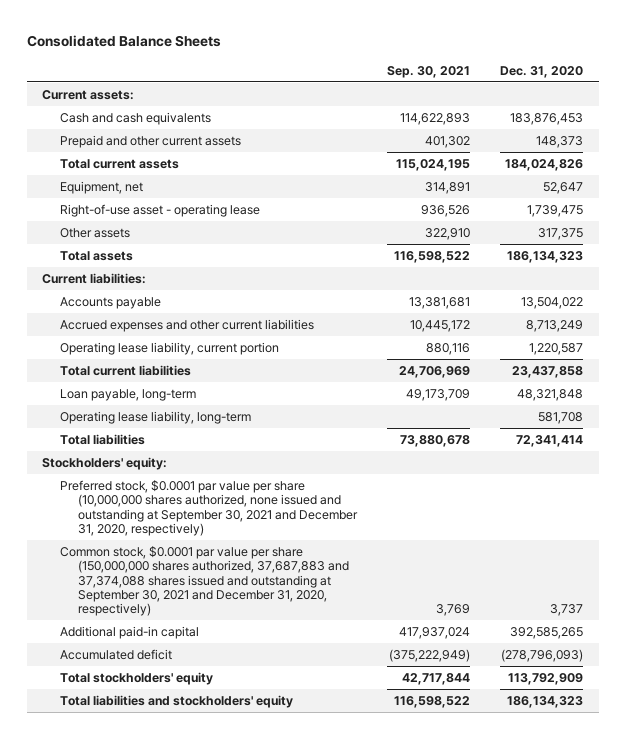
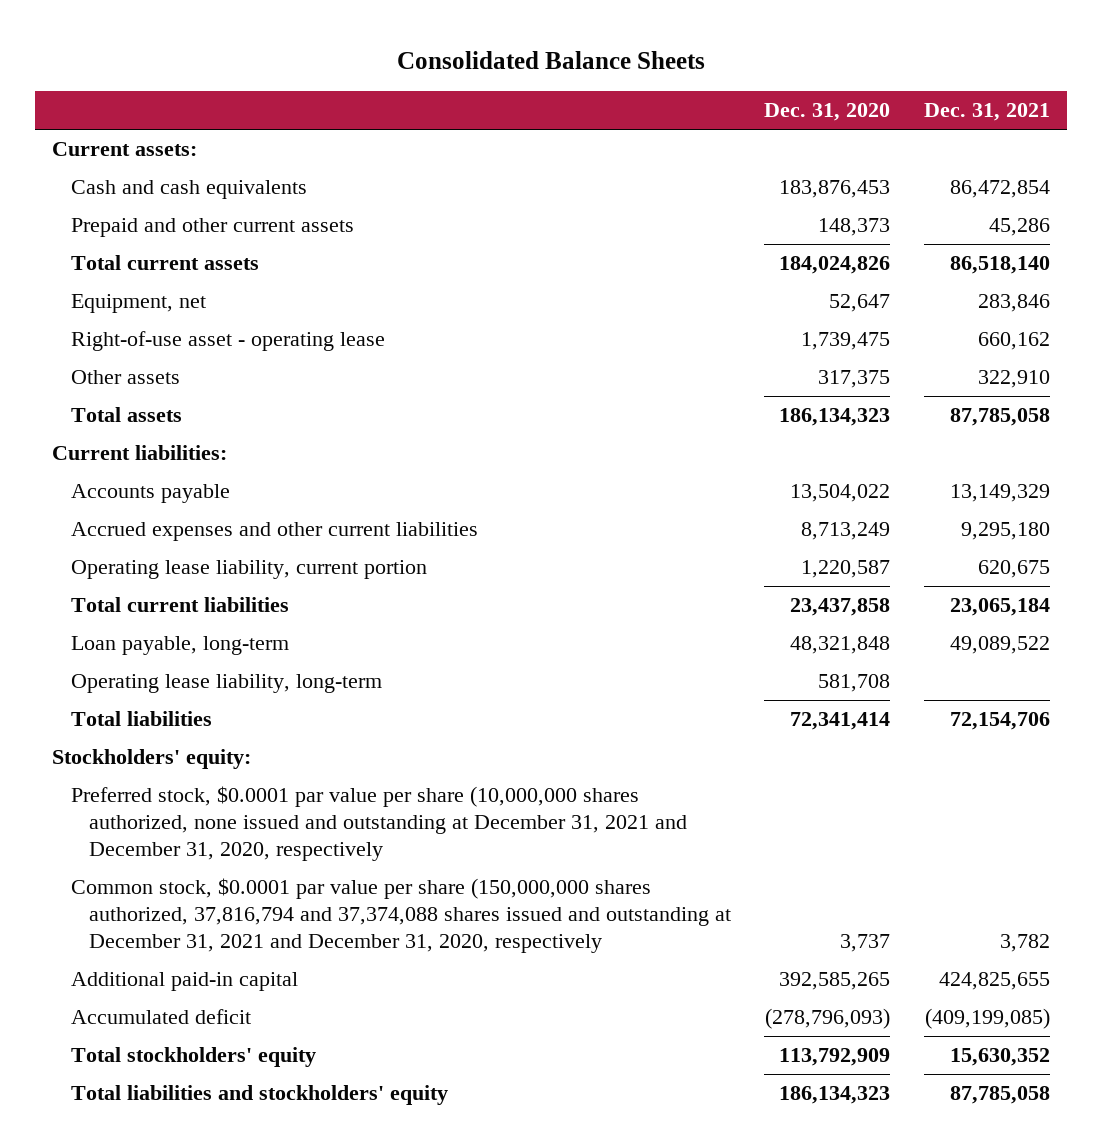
- | Sep. 30, 2021 | Dec. 31, 2020
+ | Dec. 31, 2020 | Dec. 31, 2021
- Preferred stock, $0.0001 par value per share (10,000,000 shares authorized, none issued and outstanding at September 30, 2021 and December 31, 2020, respectively)
- Common stock, $0.0001 par value per share (150,000,000 shares authorized, 37,687,883 and 37,374,088 shares issued and outstanding at September 30, 2021 and December 31, 2020, respectively) | 3,769 | 3,737
+ Preferred stock, $0.0001 par value per share (10,000,000 shares authorized, none issued and outstanding at December 31, 2021 and December 31, 2020, respectively
+ Common stock, $0.0001 par value per share (150,000,000 shares authorized, 37,816,794 and 37,374,088 shares issued and outstanding at December 31, 2021 and December 31, 2020, respectively | 3,737 | 3,782

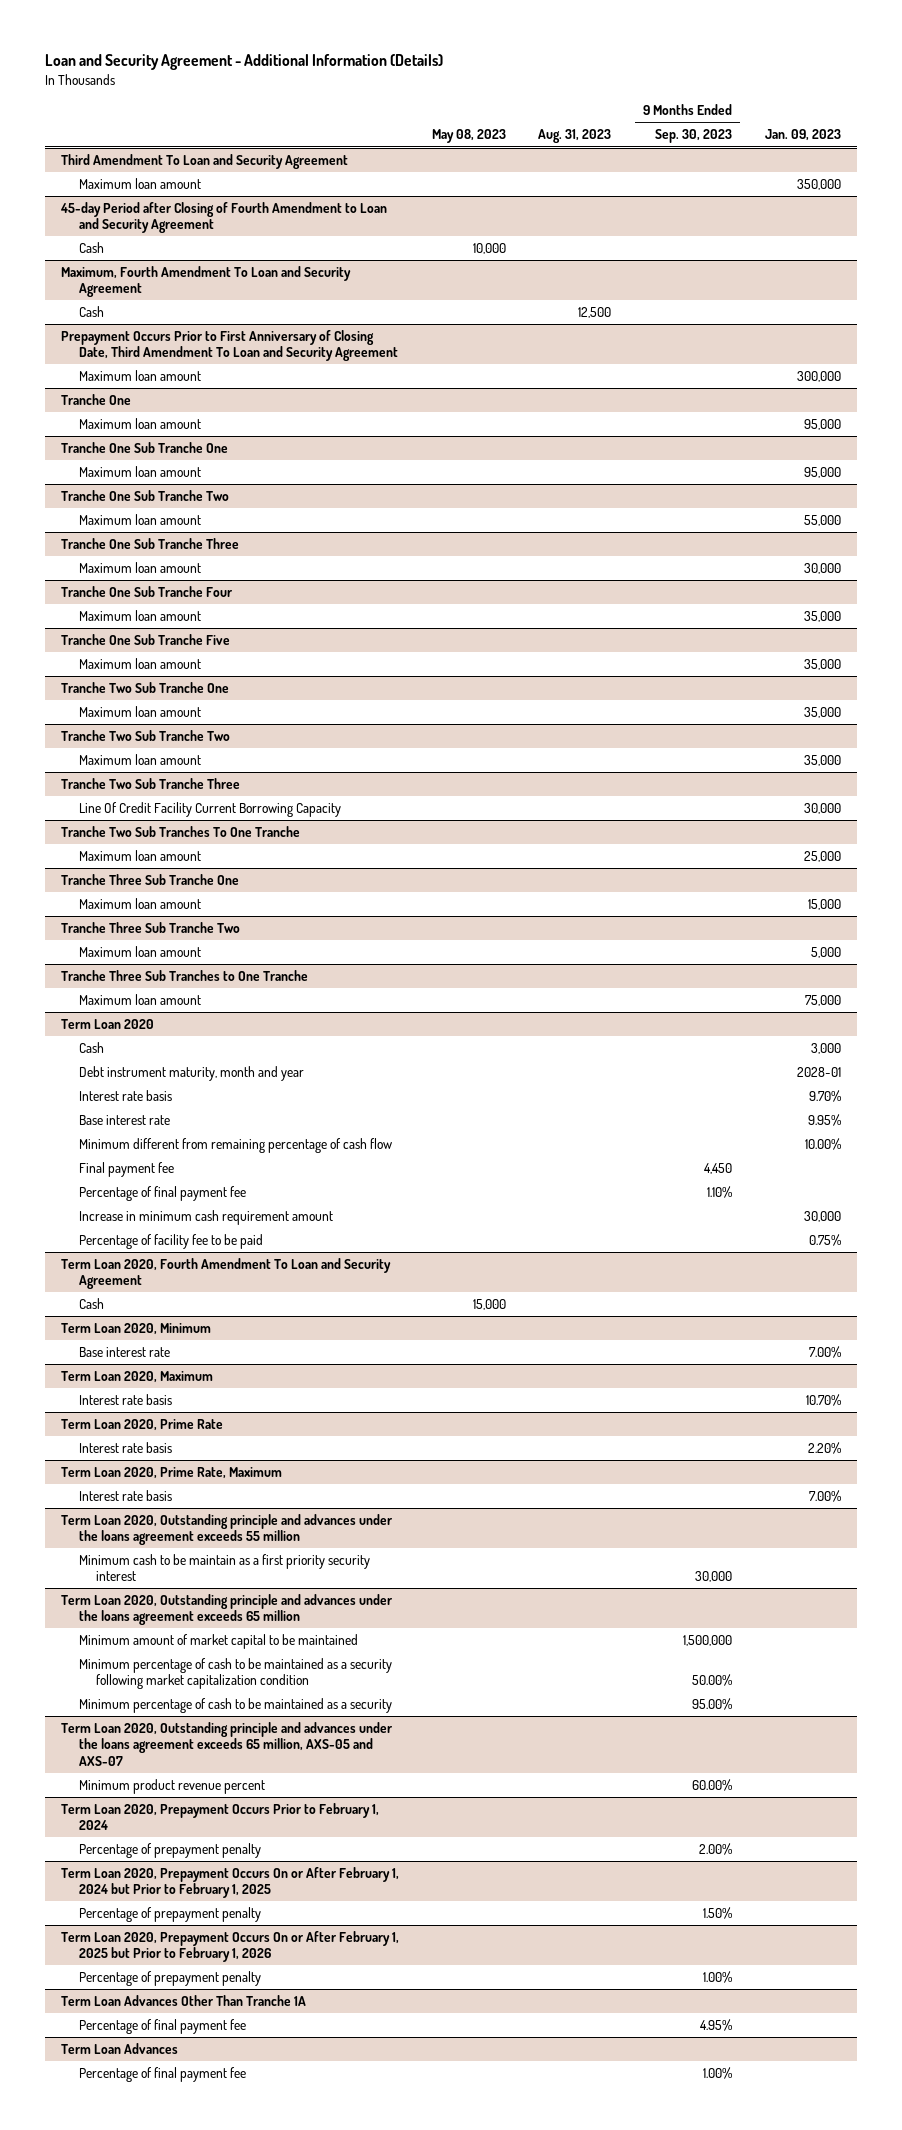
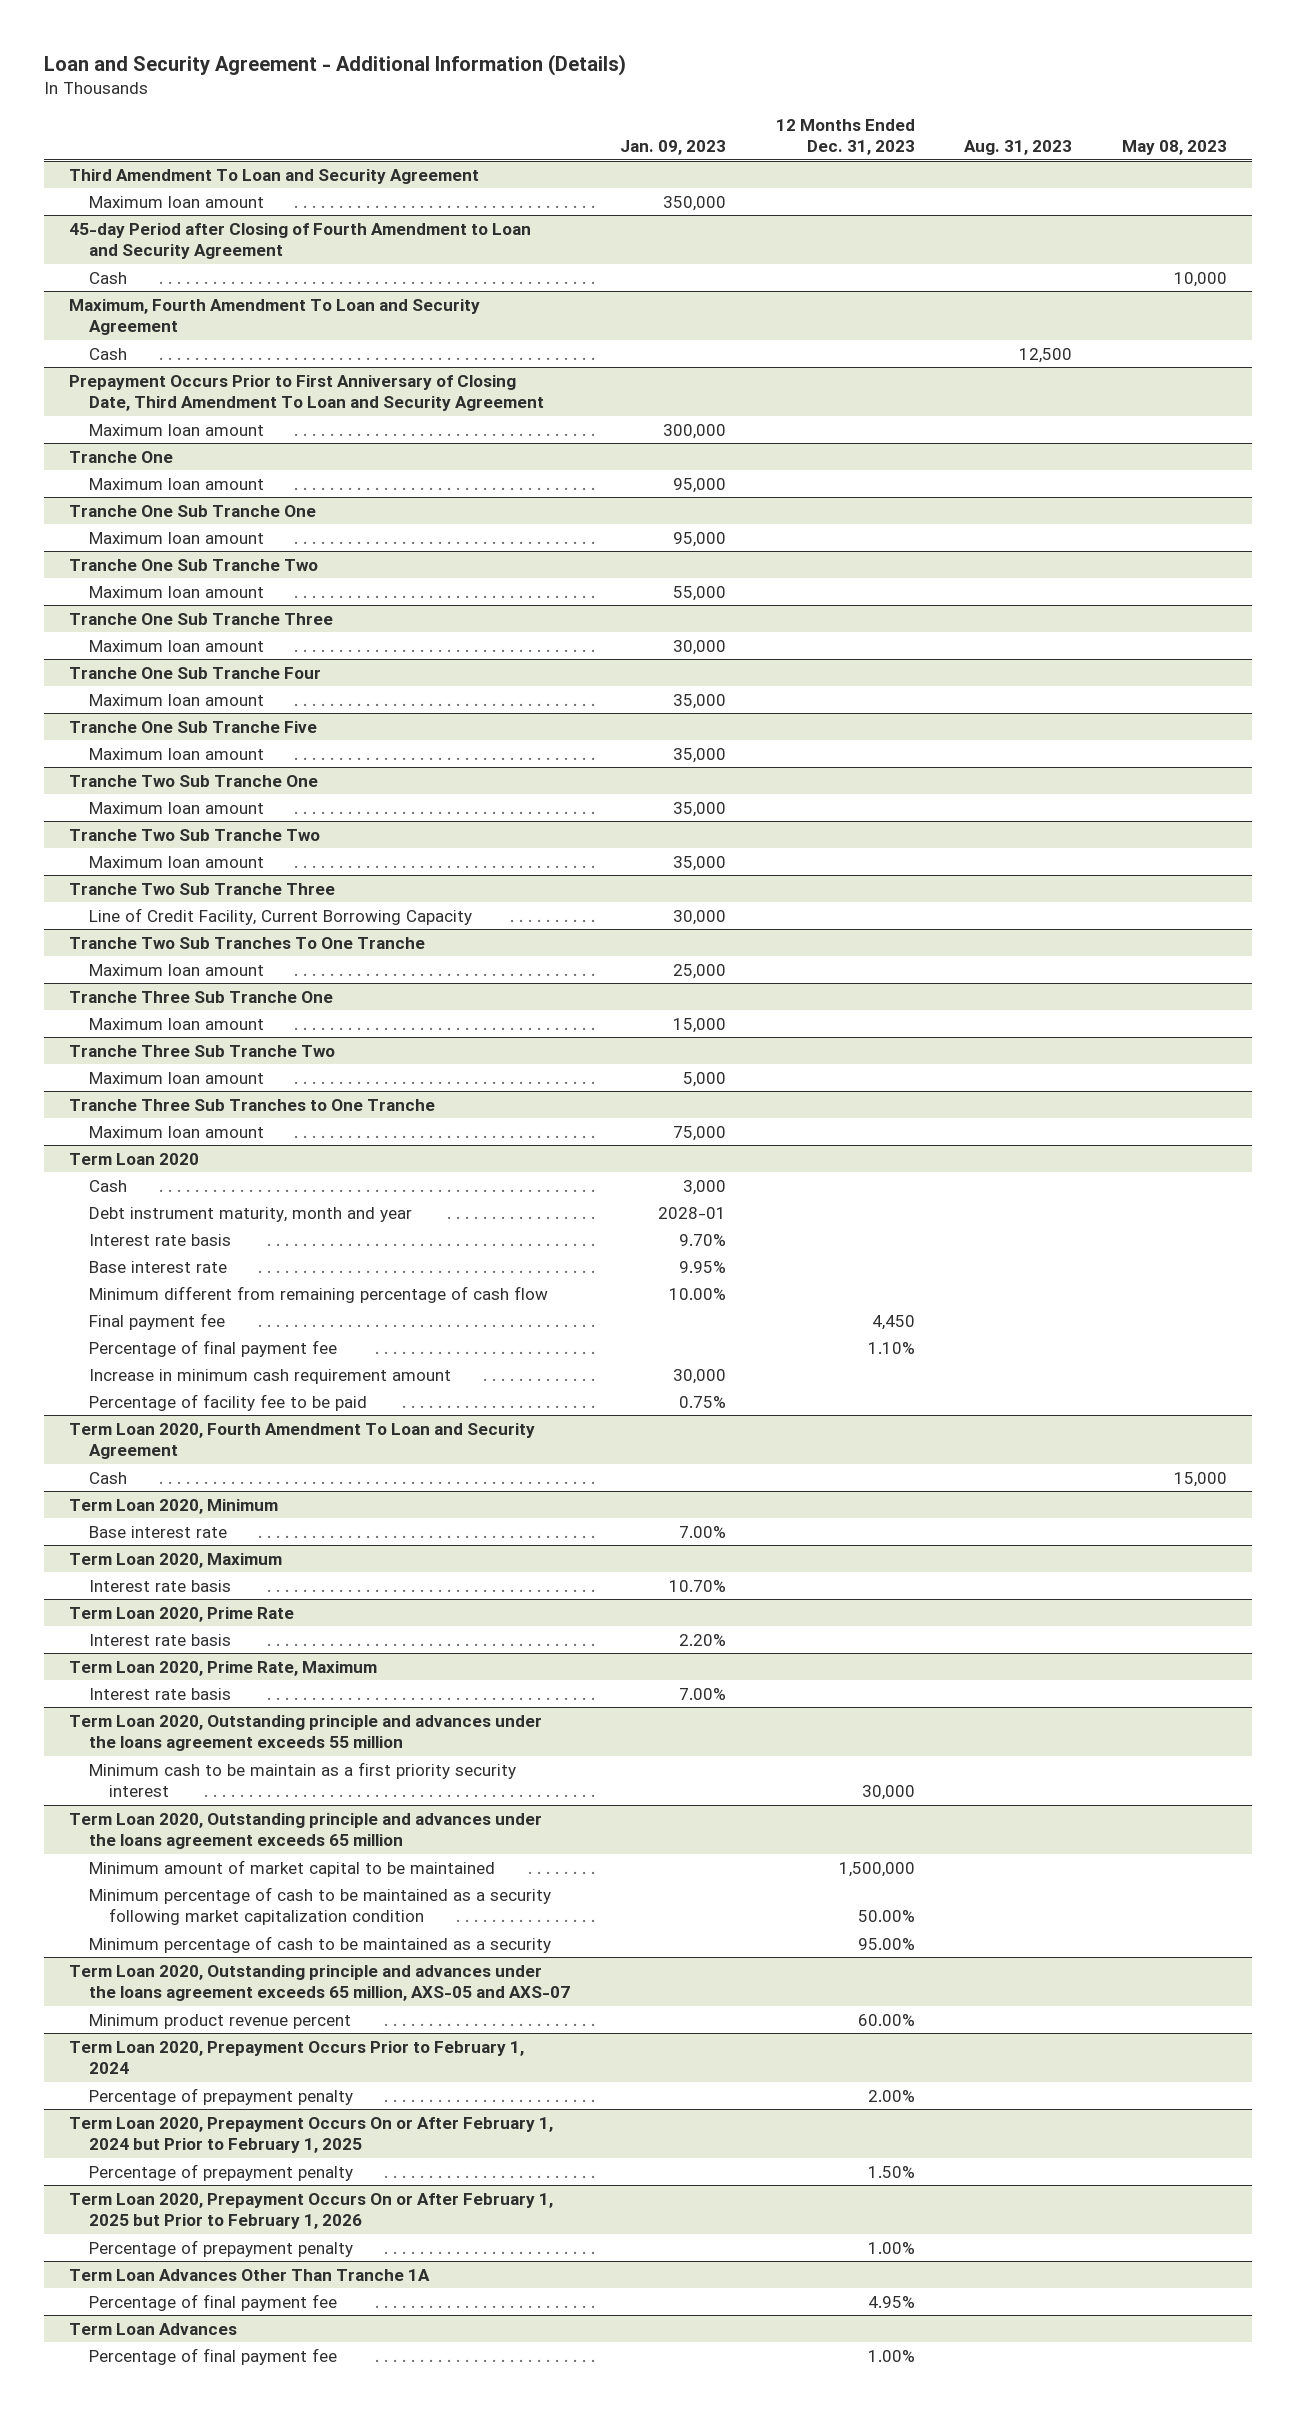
- | May 08, 2023 | Aug. 31, 2023 | 9 Months Ended Sep. 30, 2023 | Jan. 09, 2023
+ | Jan. 09, 2023 | 12 Months Ended Dec. 31, 2023 | Aug. 31, 2023 | May 08, 2023
@ Tranche Two Sub Tranche Three
- Line Of Credit Facility Current Borrowing Capacity | | | | 30,000
+ Line of Credit Facility, Current Borrowing Capacity | 30,000 | | |

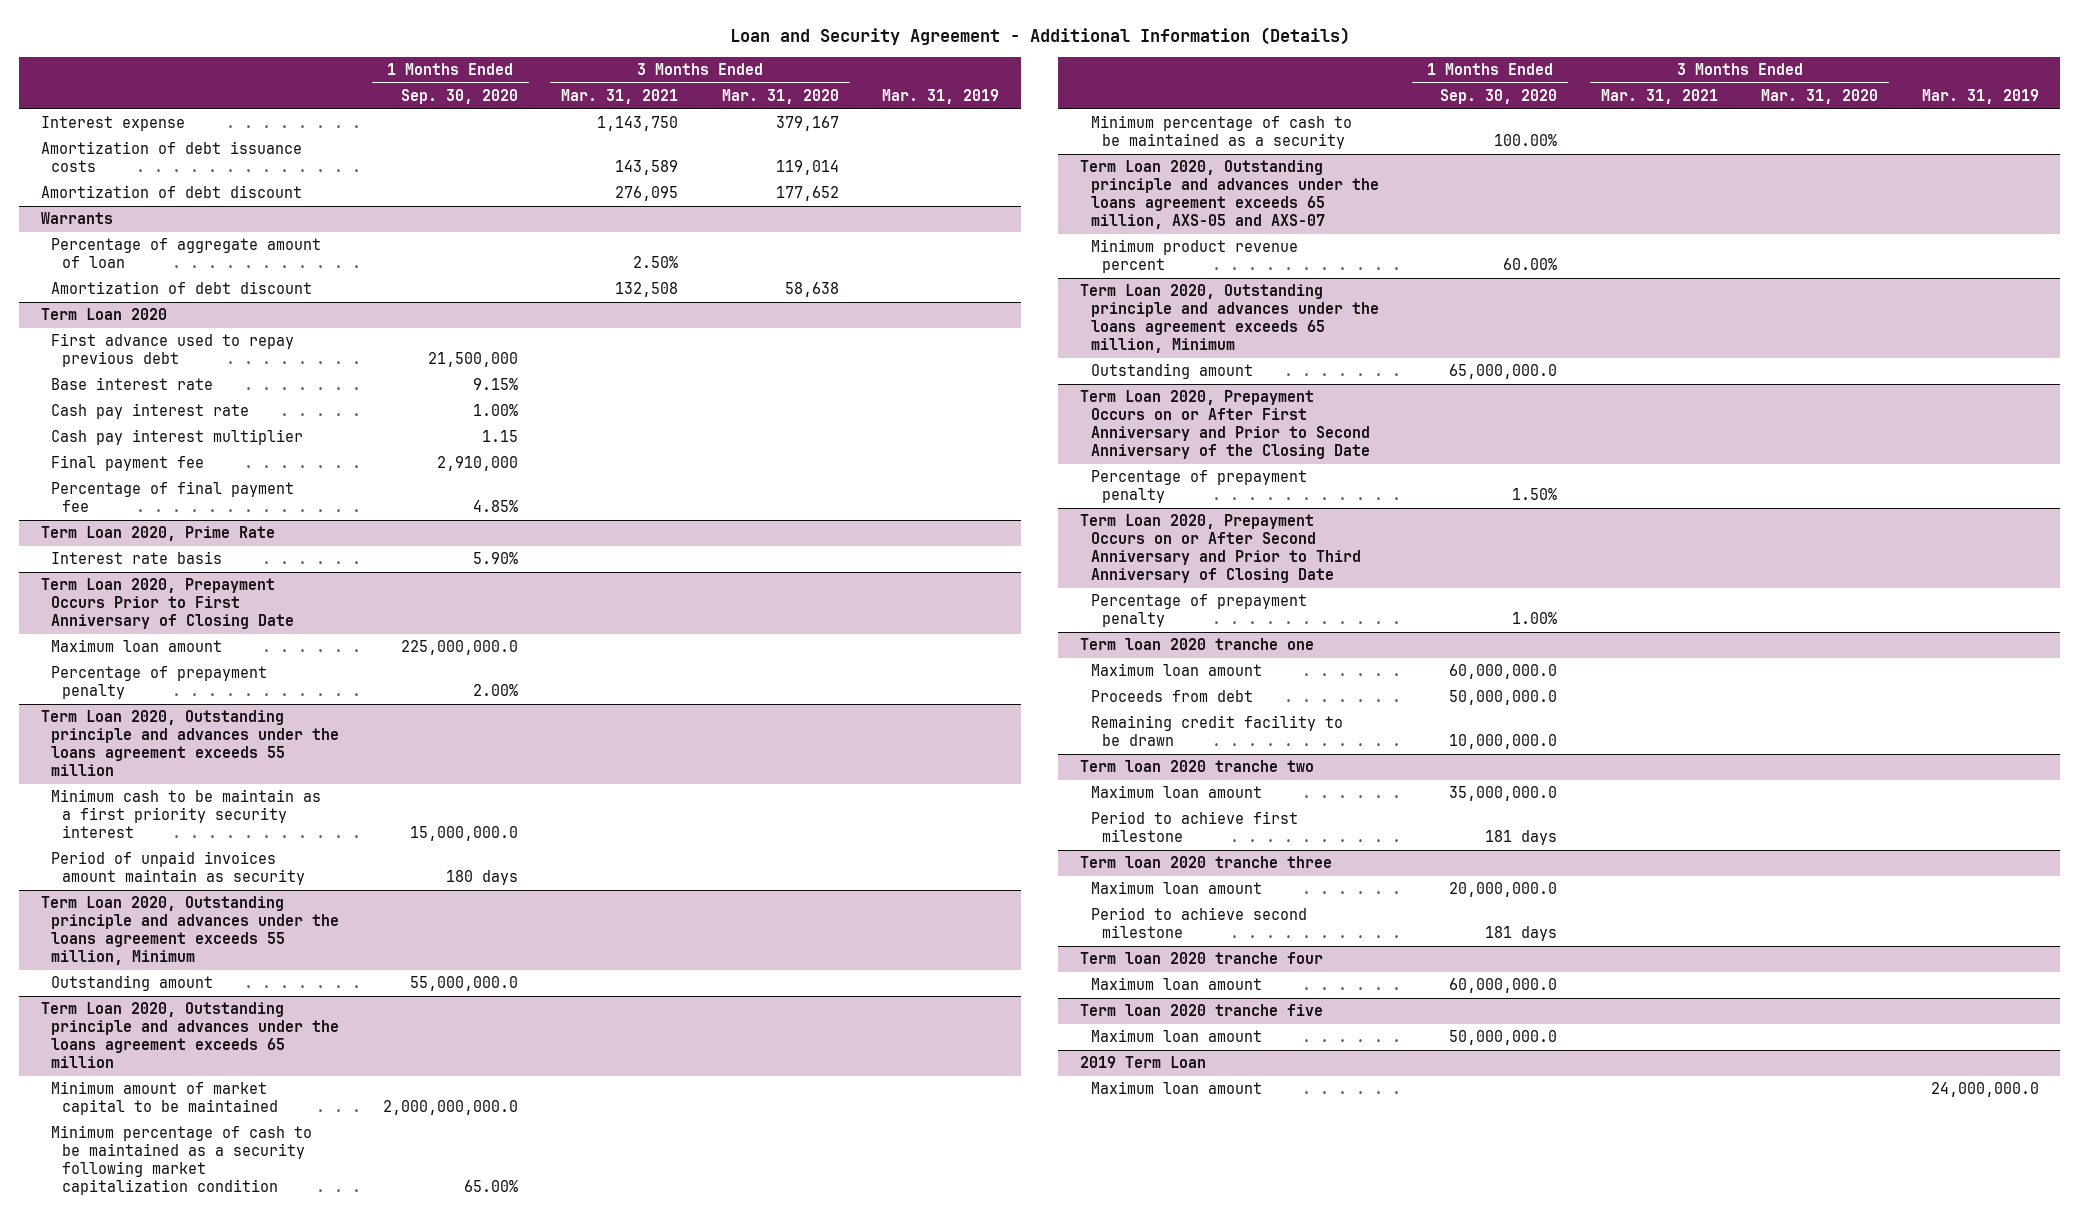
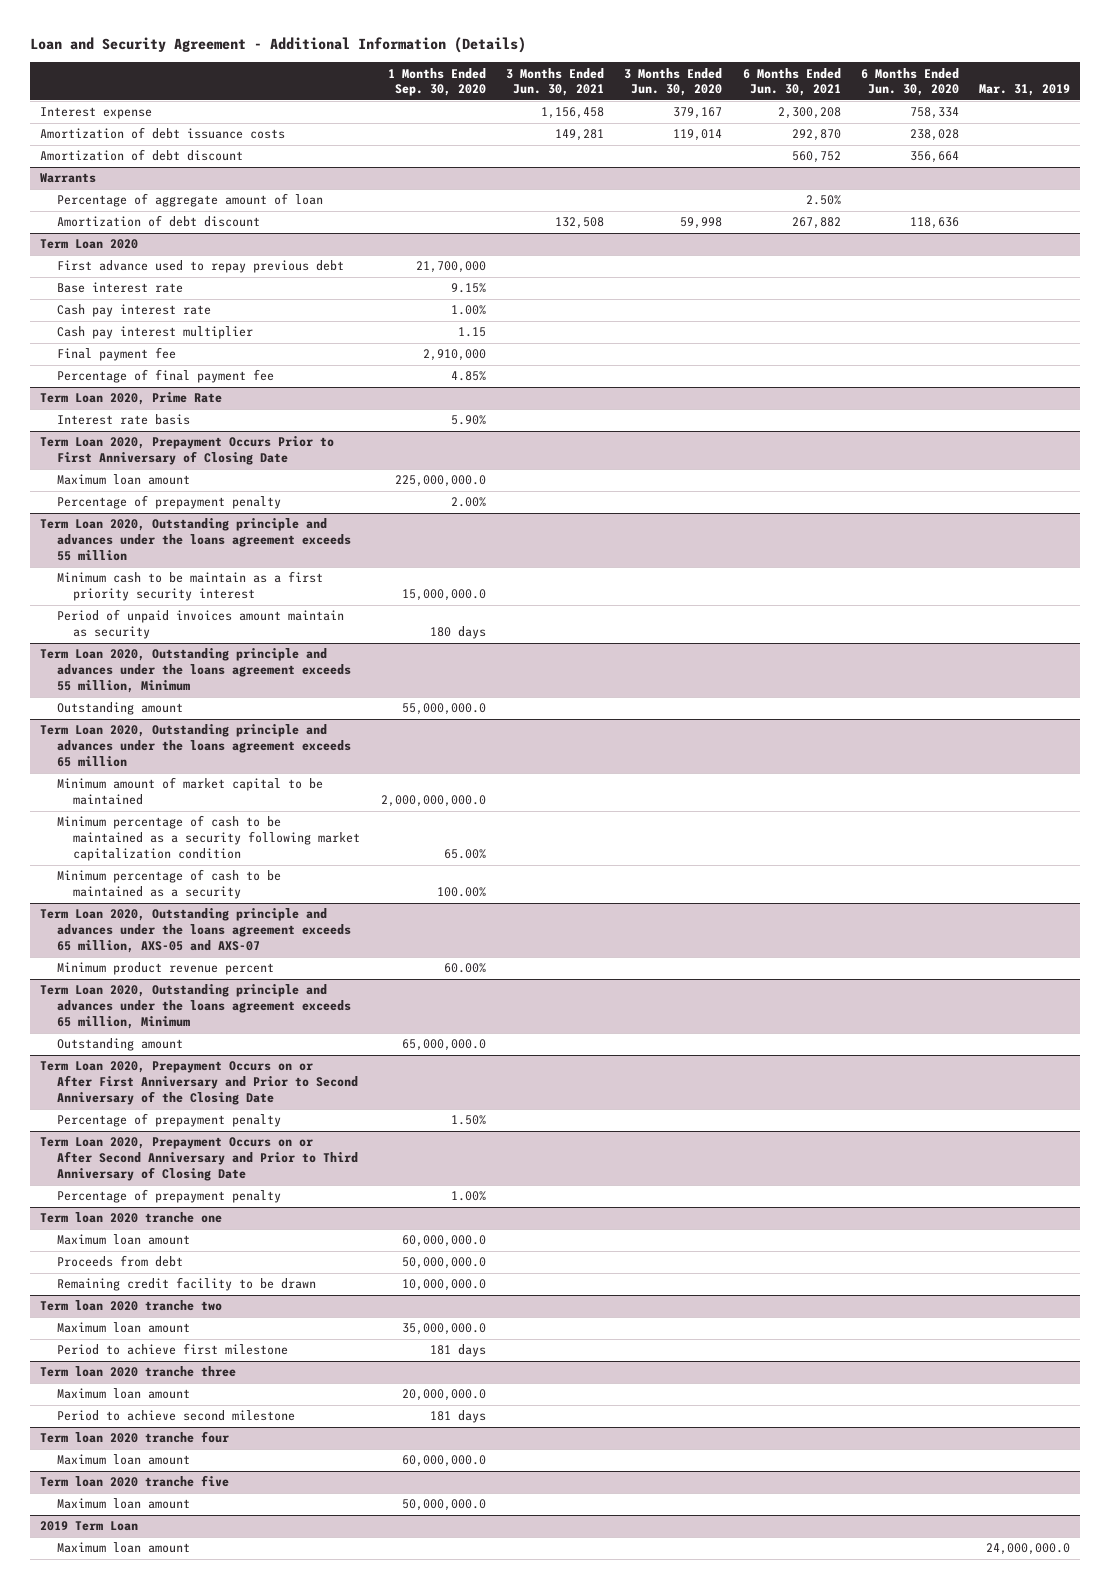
- | 1 Months Ended Sep. 30, 2020 | 3 Months Ended Mar. 31, 2021 | 3 Months Ended Mar. 31, 2020 | Mar. 31, 2019
+ | 1 Months Ended Sep. 30, 2020 | 3 Months Ended Jun. 30, 2021 | 3 Months Ended Jun. 30, 2020 | 6 Months Ended Jun. 30, 2021 | 6 Months Ended Jun. 30, 2020 | Mar. 31, 2019
@ Term Loan 2020
- First advance used to repay previous debt | 21,500,000 | | |
+ First advance used to repay previous debt | 21,700,000 | | | | |

